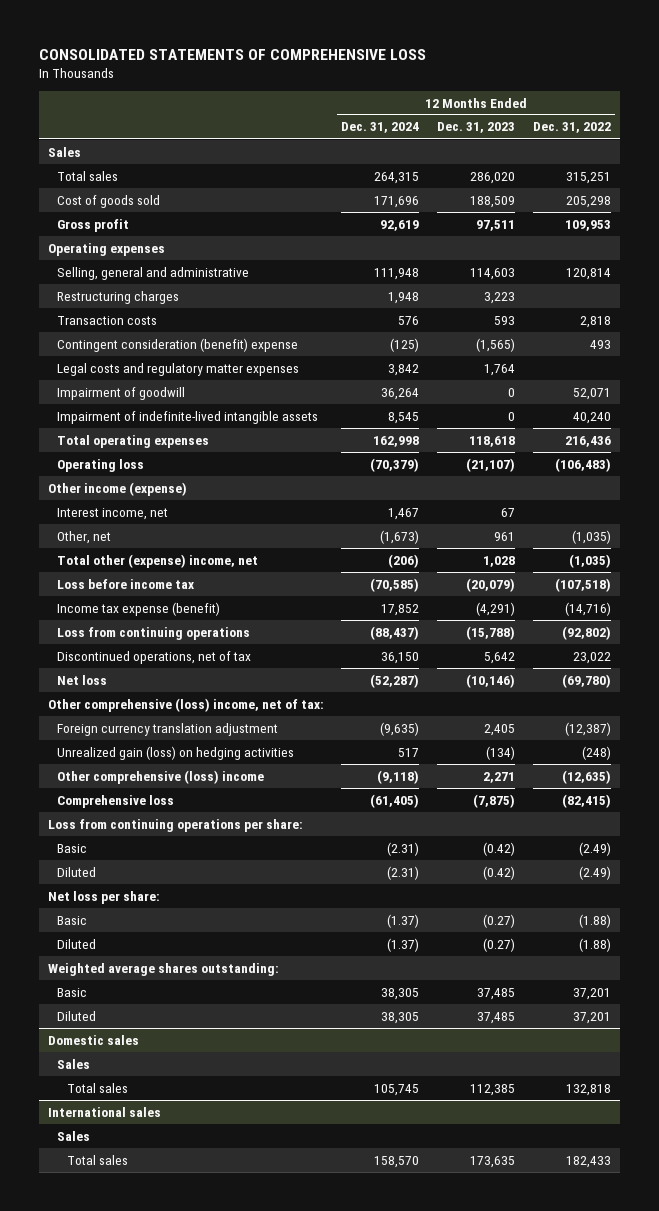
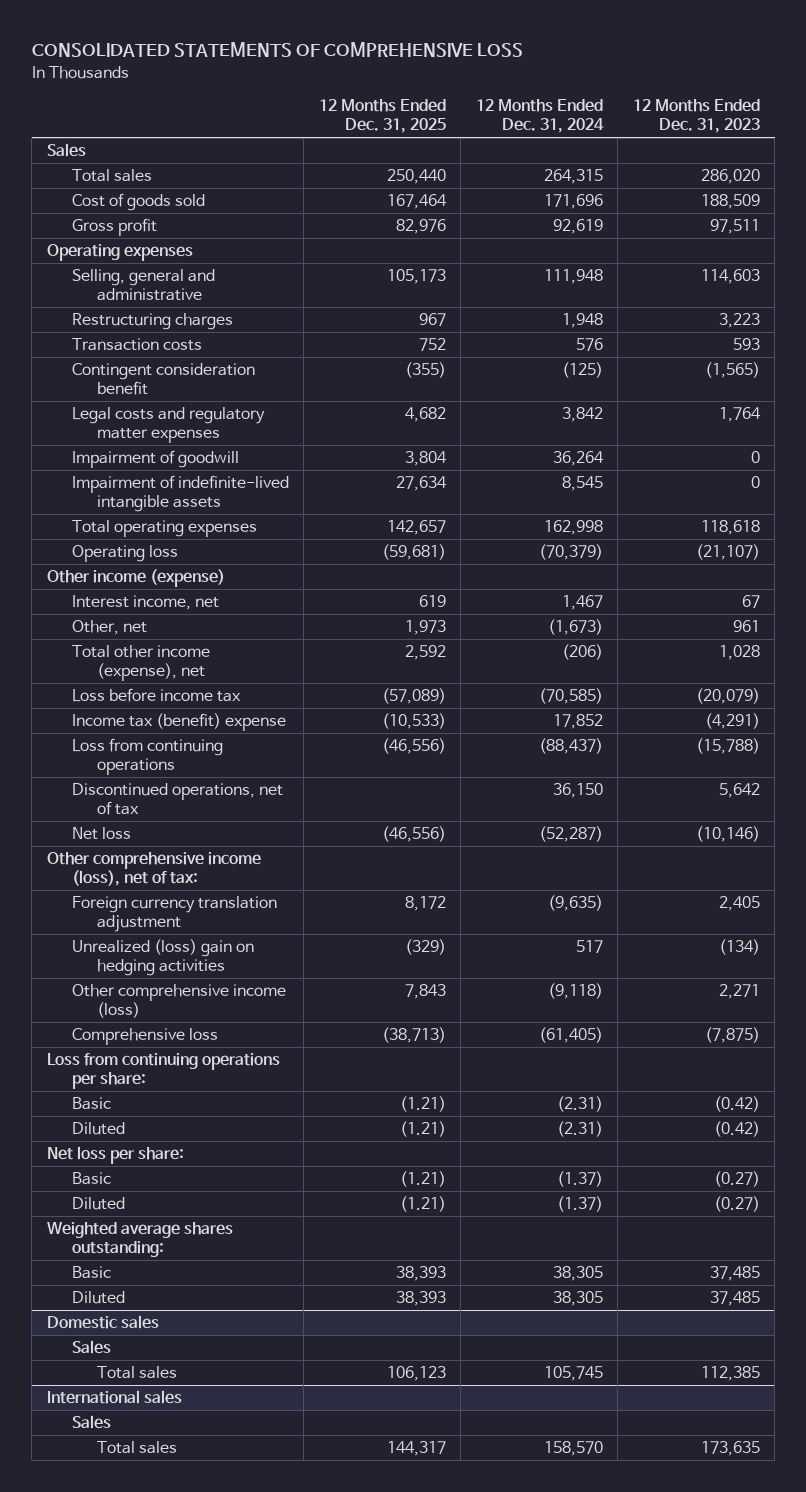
- | 12 Months Ended Dec. 31, 2024 | 12 Months Ended Dec. 31, 2023 | 12 Months Ended Dec. 31, 2022
+ | 12 Months Ended Dec. 31, 2025 | 12 Months Ended Dec. 31, 2024 | 12 Months Ended Dec. 31, 2023
- Contingent consideration (benefit) expense | (125) | (1,565) | 493
+ Contingent consideration benefit | (355) | (125) | (1,565)
- Total other (expense) income, net | (206) | 1,028 | (1,035)
+ Total other income (expense), net | 2,592 | (206) | 1,028
- Income tax expense (benefit) | 17,852 | (4,291) | (14,716)
+ Income tax (benefit) expense | (10,533) | 17,852 | (4,291)
- Other comprehensive (loss) income, net of tax:
+ Other comprehensive income (loss), net of tax:
- Unrealized gain (loss) on hedging activities | 517 | (134) | (248)
- Other comprehensive (loss) income | (9,118) | 2,271 | (12,635)
+ Unrealized (loss) gain on hedging activities | (329) | 517 | (134)
+ Other comprehensive income (loss) | 7,843 | (9,118) | 2,271

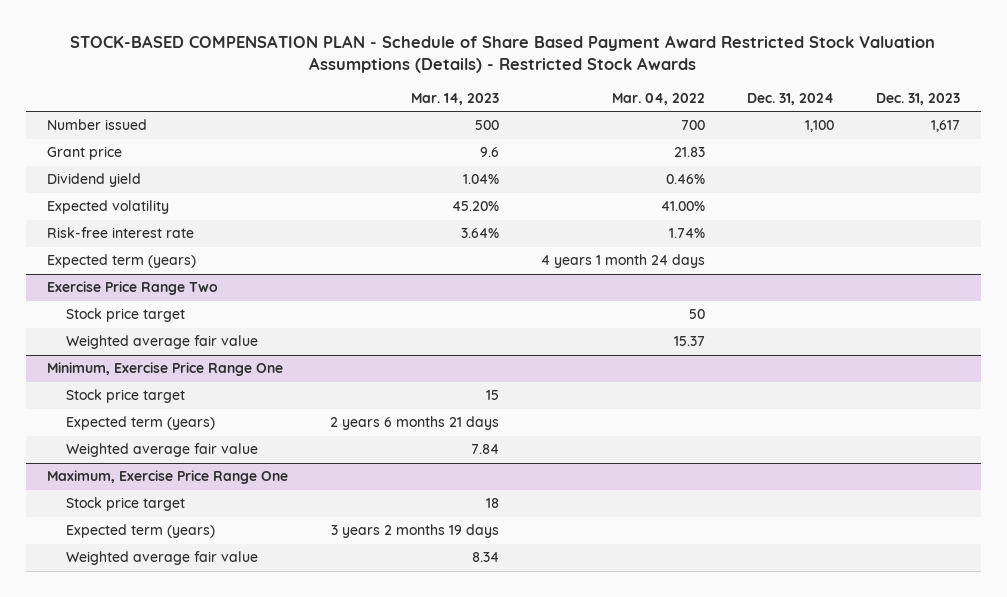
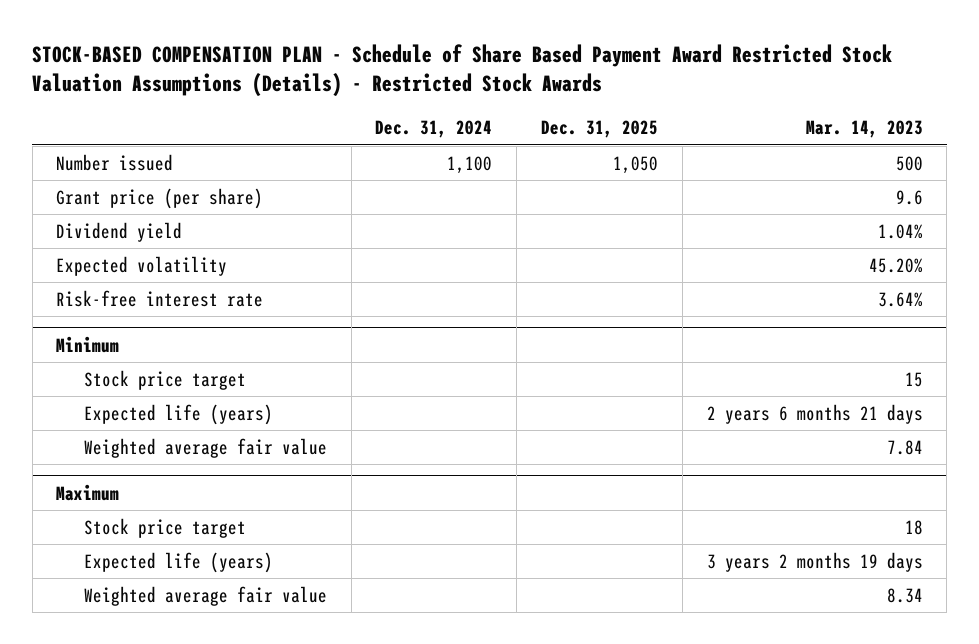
- | Mar. 14, 2023 | Mar. 04, 2022 | Dec. 31, 2024 | Dec. 31, 2023
+ | Dec. 31, 2024 | Dec. 31, 2025 | Mar. 14, 2023
- Grant price | 9.6 | 21.83 | |
+ Grant price (per share) | | | 9.6
- Expected term (years) | | 4 years 1 month 24 days | |
- Exercise Price Range Two
- Stock price target | | 50 | |
- Weighted average fair value | | 15.37 | |
- Minimum, Exercise Price Range One
+ Minimum
- Expected term (years) | 2 years 6 months 21 days | | |
+ Expected life (years) | | | 2 years 6 months 21 days
- Maximum, Exercise Price Range One
+ Maximum
- Expected term (years) | 3 years 2 months 19 days | | |
+ Expected life (years) | | | 3 years 2 months 19 days

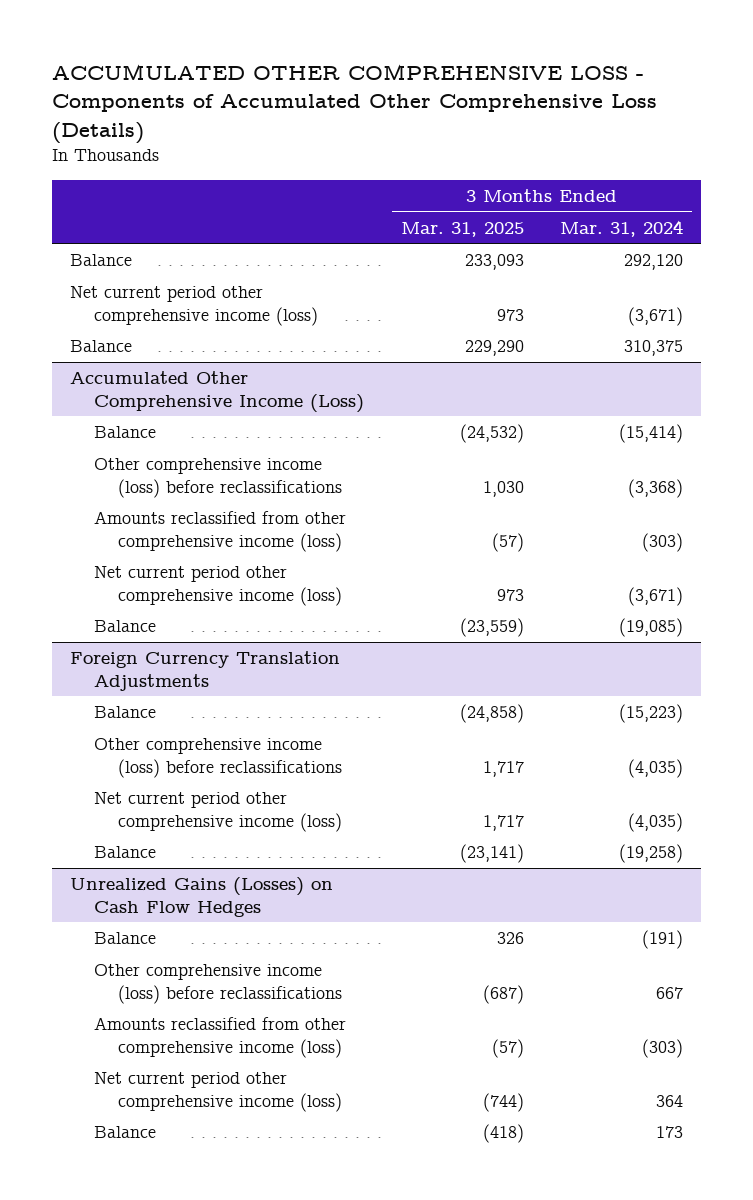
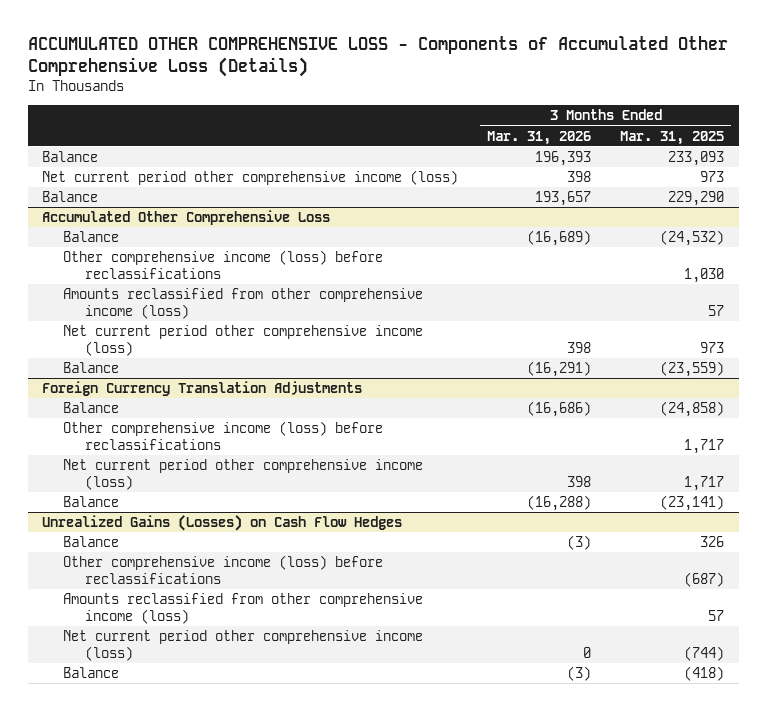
- | 3 Months Ended Mar. 31, 2025 | 3 Months Ended Mar. 31, 2024
+ | 3 Months Ended Mar. 31, 2026 | 3 Months Ended Mar. 31, 2025
- Accumulated Other Comprehensive Income (Loss)
+ Accumulated Other Comprehensive Loss
- Amounts reclassified from other comprehensive income (loss) | (57) | (303)
+ Amounts reclassified from other comprehensive income (loss) | | 57
@ Unrealized Gains (Losses) on Cash Flow Hedges
- Amounts reclassified from other comprehensive income (loss) | (57) | (303)
+ Amounts reclassified from other comprehensive income (loss) | | 57

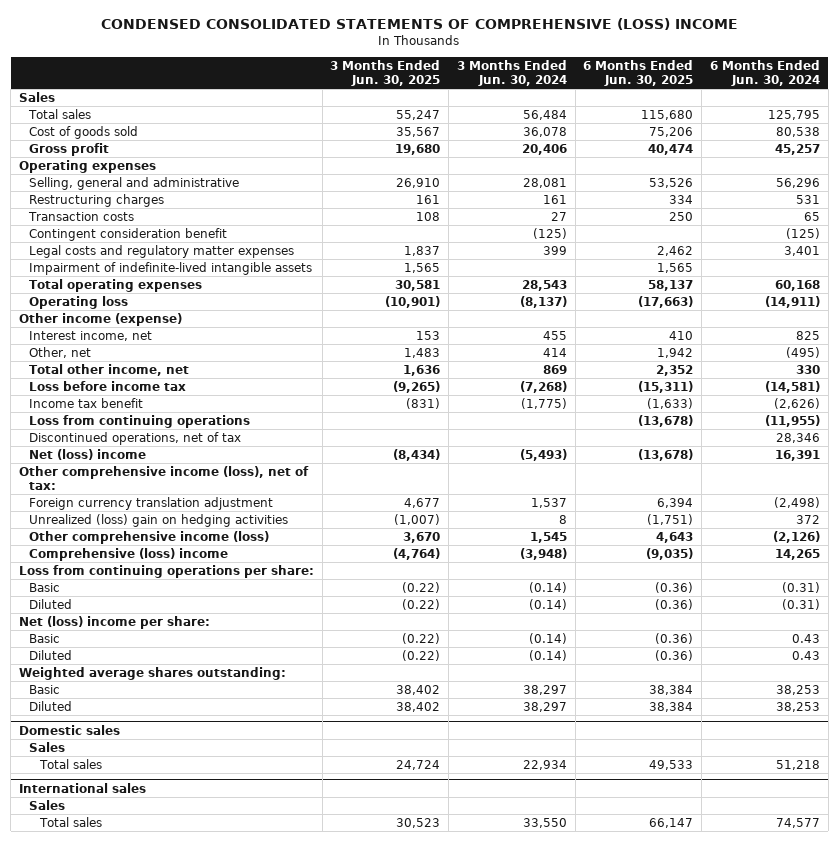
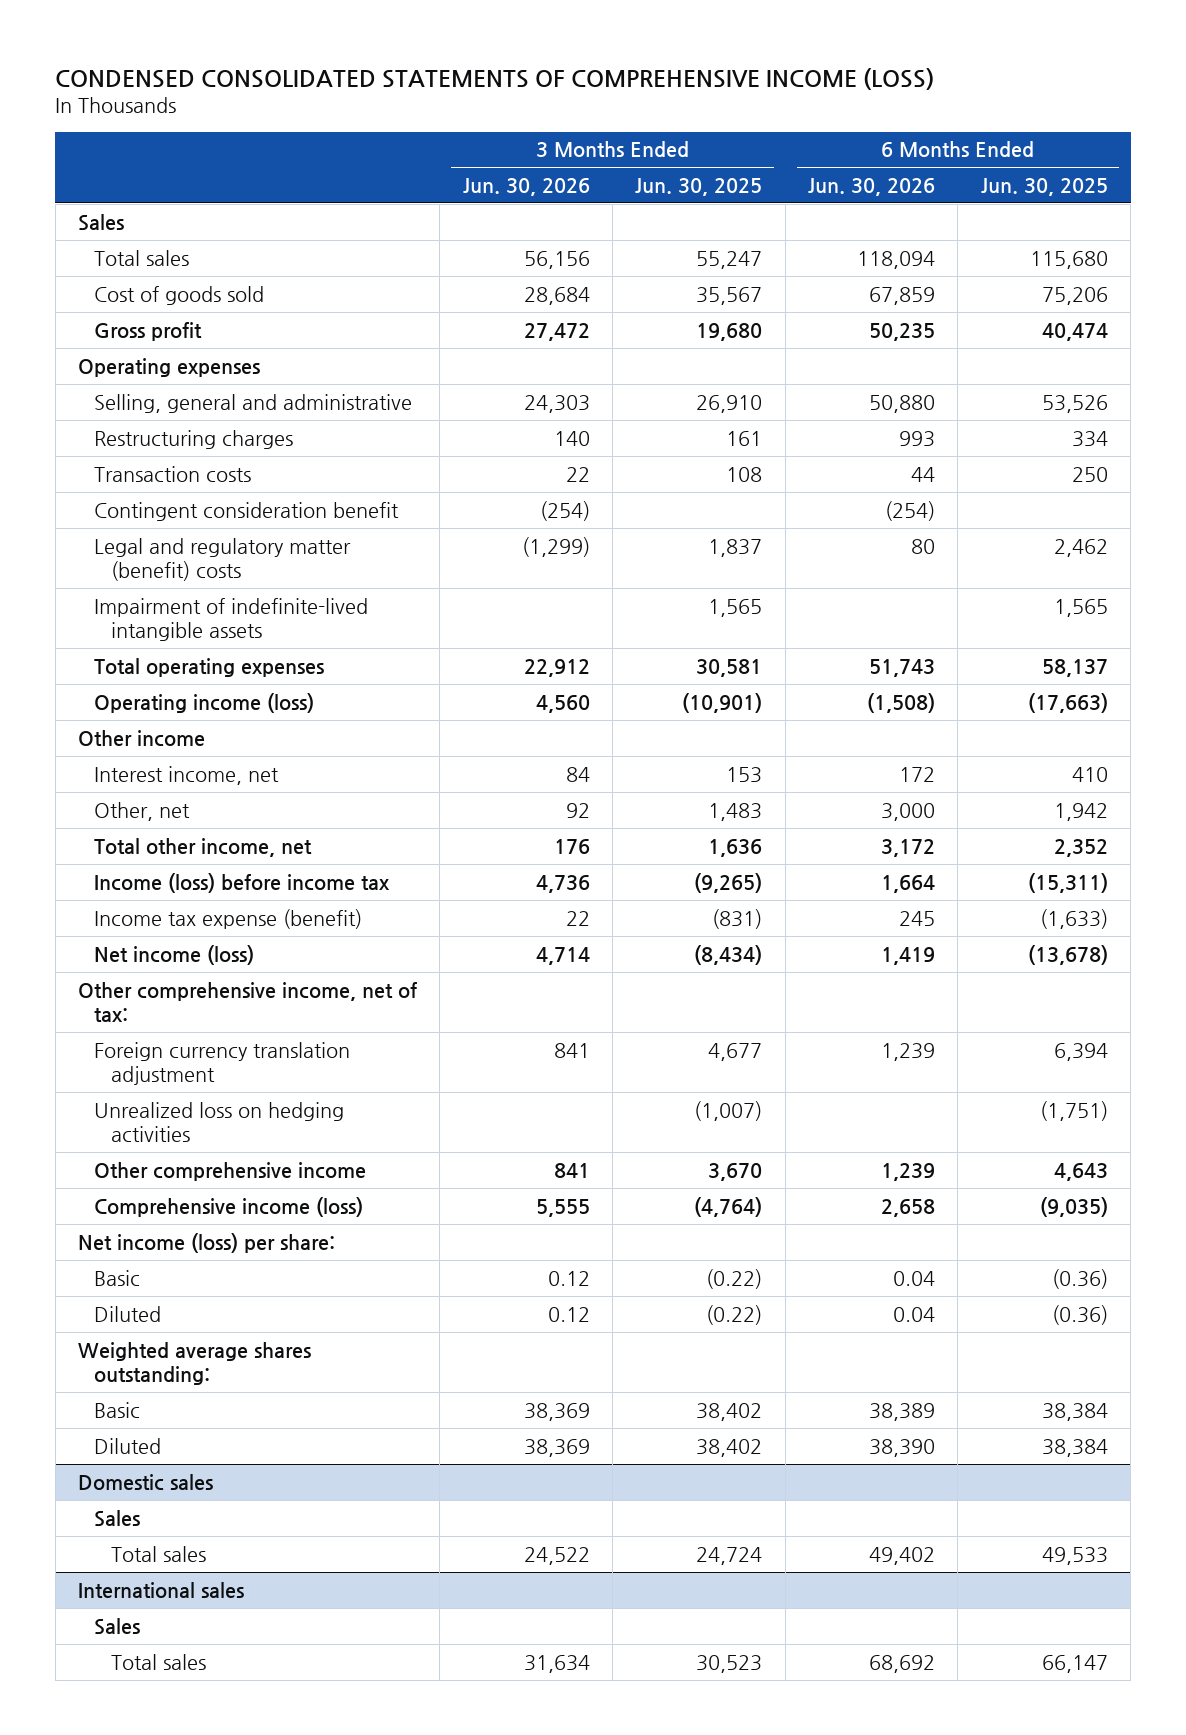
- CONDENSED CONSOLIDATED STATEMENTS OF COMPREHENSIVE (LOSS) INCOME
+ CONDENSED CONSOLIDATED STATEMENTS OF COMPREHENSIVE INCOME (LOSS)
- | 3 Months Ended Jun. 30, 2025 | 3 Months Ended Jun. 30, 2024 | 6 Months Ended Jun. 30, 2025 | 6 Months Ended Jun. 30, 2024
+ | 3 Months Ended Jun. 30, 2026 | 3 Months Ended Jun. 30, 2025 | 6 Months Ended Jun. 30, 2026 | 6 Months Ended Jun. 30, 2025
- Legal costs and regulatory matter expenses | 1,837 | 399 | 2,462 | 3,401
+ Legal and regulatory matter (benefit) costs | (1,299) | 1,837 | 80 | 2,462
- Operating loss | (10,901) | (8,137) | (17,663) | (14,911)
- Other income (expense)
+ Operating income (loss) | 4,560 | (10,901) | (1,508) | (17,663)
+ Other income
- Loss before income tax | (9,265) | (7,268) | (15,311) | (14,581)
- Income tax benefit | (831) | (1,775) | (1,633) | (2,626)
- Loss from continuing operations | | | (13,678) | (11,955)
- Discontinued operations, net of tax | | | | 28,346
- Net (loss) income | (8,434) | (5,493) | (13,678) | 16,391
- Other comprehensive income (loss), net of tax:
+ Income (loss) before income tax | 4,736 | (9,265) | 1,664 | (15,311)
+ Income tax expense (benefit) | 22 | (831) | 245 | (1,633)
+ Net income (loss) | 4,714 | (8,434) | 1,419 | (13,678)
+ Other comprehensive income, net of tax:
- Unrealized (loss) gain on hedging activities | (1,007) | 8 | (1,751) | 372
- Other comprehensive income (loss) | 3,670 | 1,545 | 4,643 | (2,126)
- Comprehensive (loss) income | (4,764) | (3,948) | (9,035) | 14,265
- Loss from continuing operations per share:
- Basic | (0.22) | (0.14) | (0.36) | (0.31)
- Diluted | (0.22) | (0.14) | (0.36) | (0.31)
- Net (loss) income per share:
+ Unrealized loss on hedging activities | | (1,007) | | (1,751)
+ Other comprehensive income | 841 | 3,670 | 1,239 | 4,643
+ Comprehensive income (loss) | 5,555 | (4,764) | 2,658 | (9,035)
+ Net income (loss) per share:

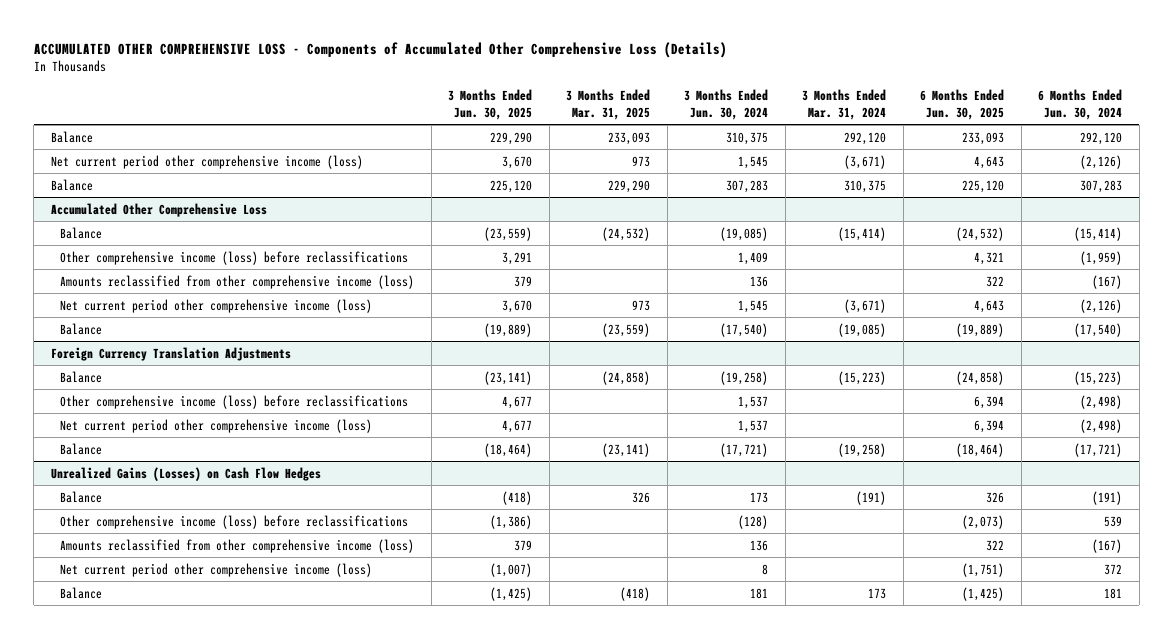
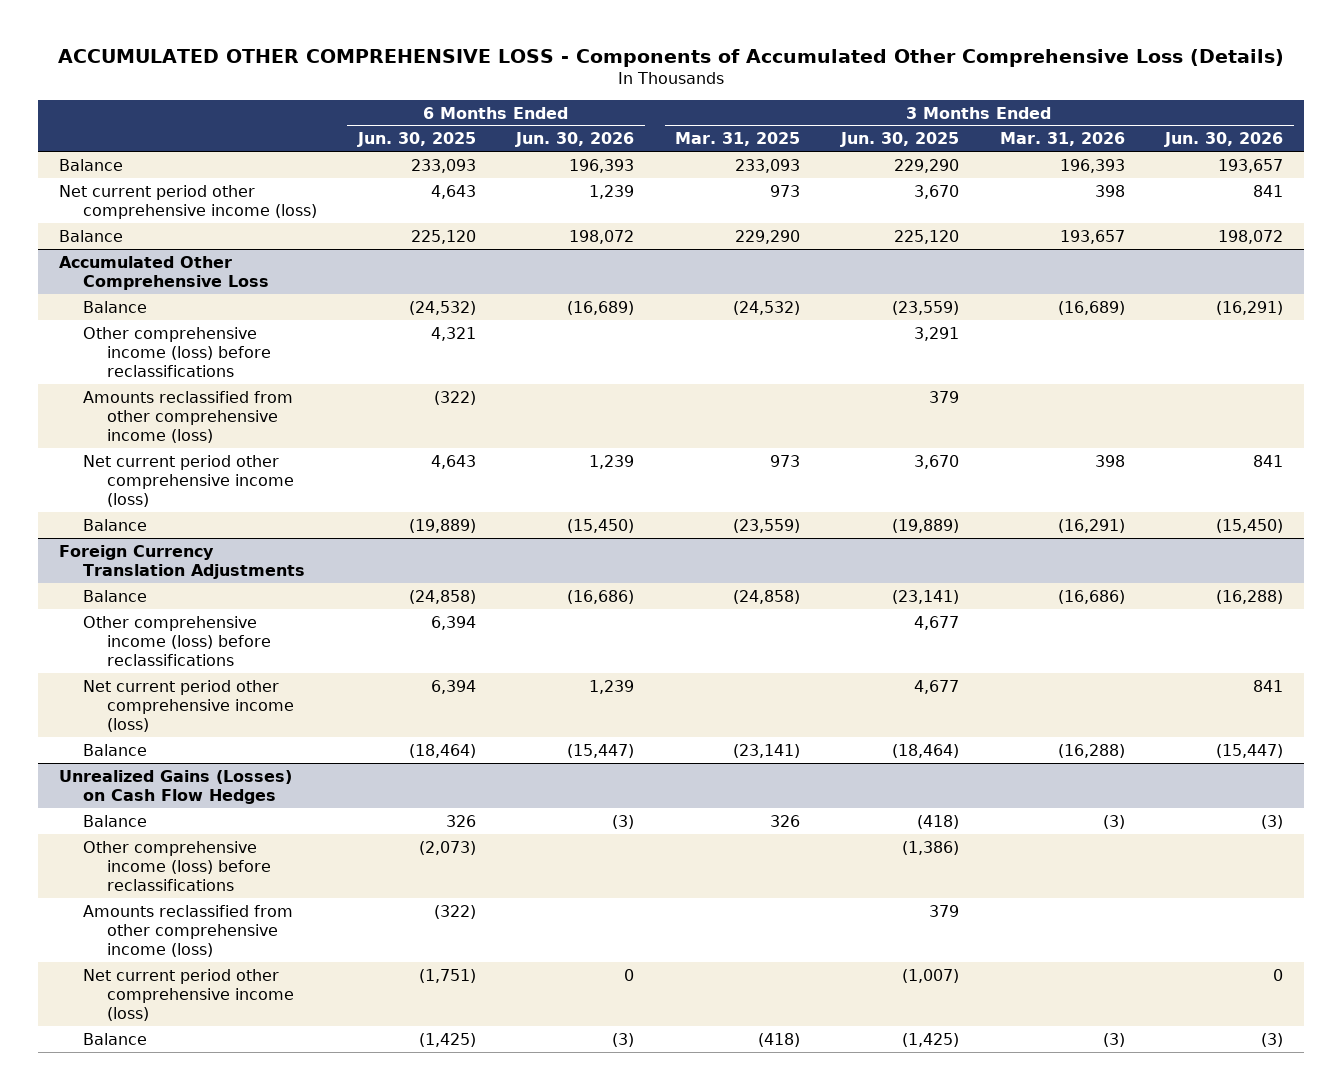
- | 3 Months Ended Jun. 30, 2025 | 3 Months Ended Mar. 31, 2025 | 3 Months Ended Jun. 30, 2024 | 3 Months Ended Mar. 31, 2024 | 6 Months Ended Jun. 30, 2025 | 6 Months Ended Jun. 30, 2024
+ | 6 Months Ended Jun. 30, 2025 | 6 Months Ended Jun. 30, 2026 | 3 Months Ended Mar. 31, 2025 | 3 Months Ended Jun. 30, 2025 | 3 Months Ended Mar. 31, 2026 | 3 Months Ended Jun. 30, 2026
@ Accumulated Other Comprehensive Loss
- Amounts reclassified from other comprehensive income (loss) | 379 | | 136 | | 322 | (167)
+ Amounts reclassified from other comprehensive income (loss) | (322) | | | 379 | |
@ Unrealized Gains (Losses) on Cash Flow Hedges
- Amounts reclassified from other comprehensive income (loss) | 379 | | 136 | | 322 | (167)
+ Amounts reclassified from other comprehensive income (loss) | (322) | | | 379 | |

